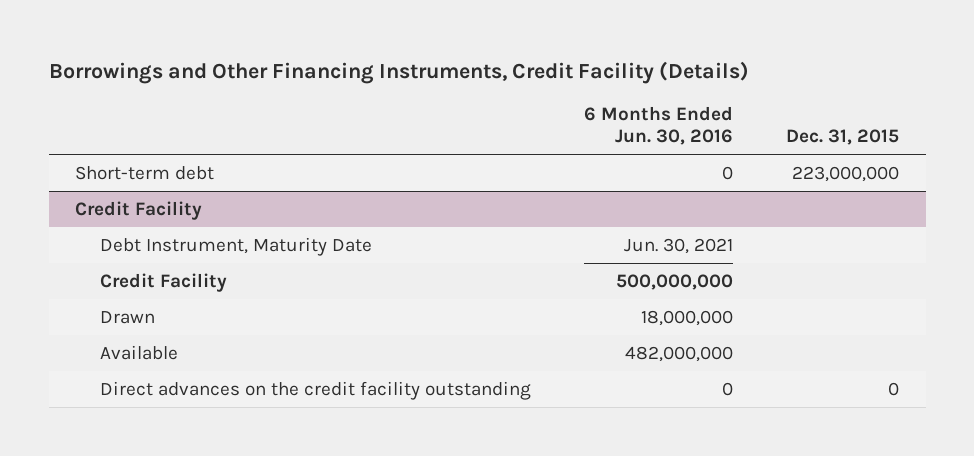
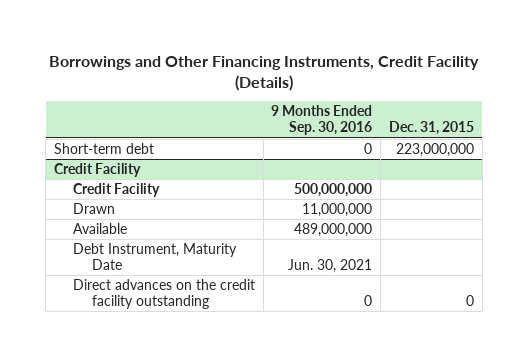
- | 6 Months Ended Jun. 30, 2016 | Dec. 31, 2015
+ | 9 Months Ended Sep. 30, 2016 | Dec. 31, 2015
@ Credit Facility
moved down: Debt Instrument, Maturity Date | Jun. 30, 2021 |

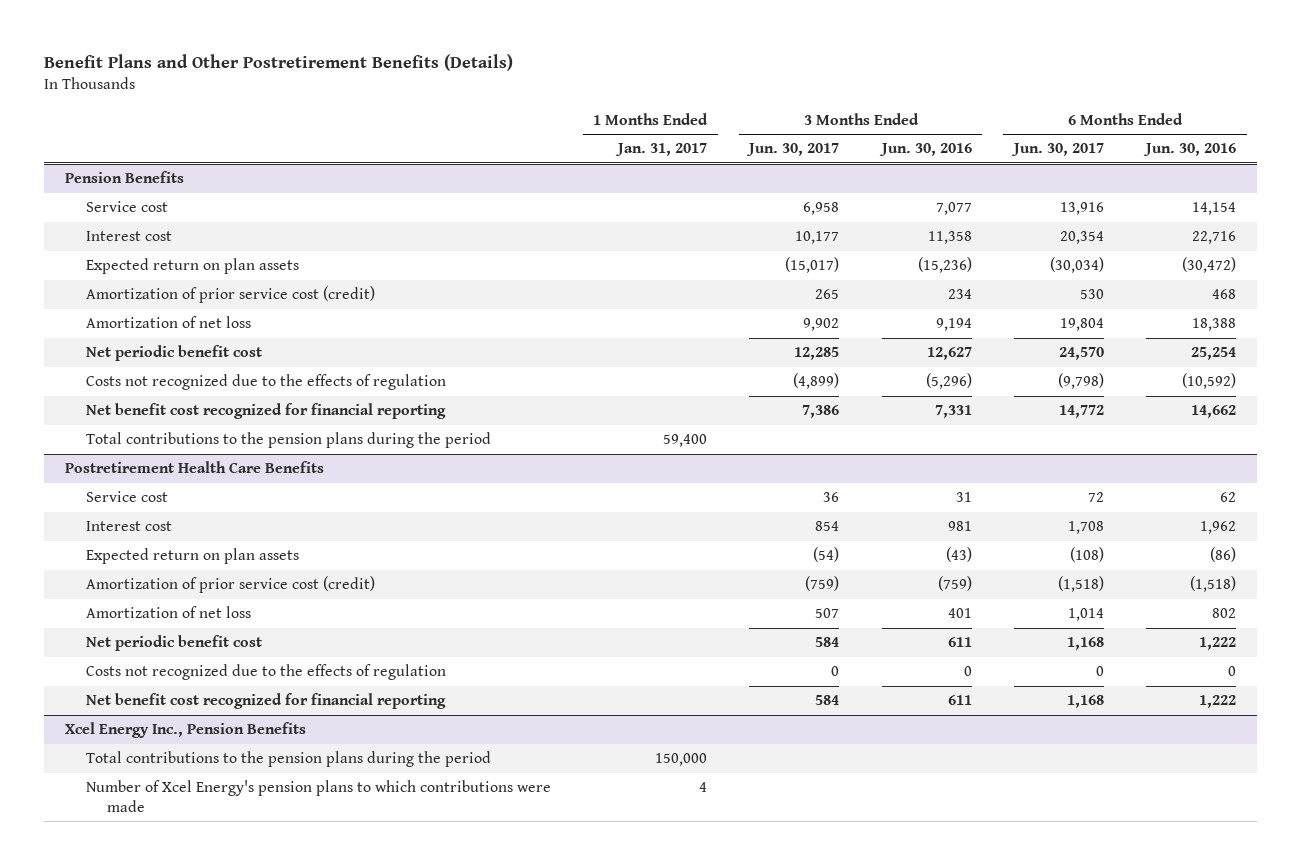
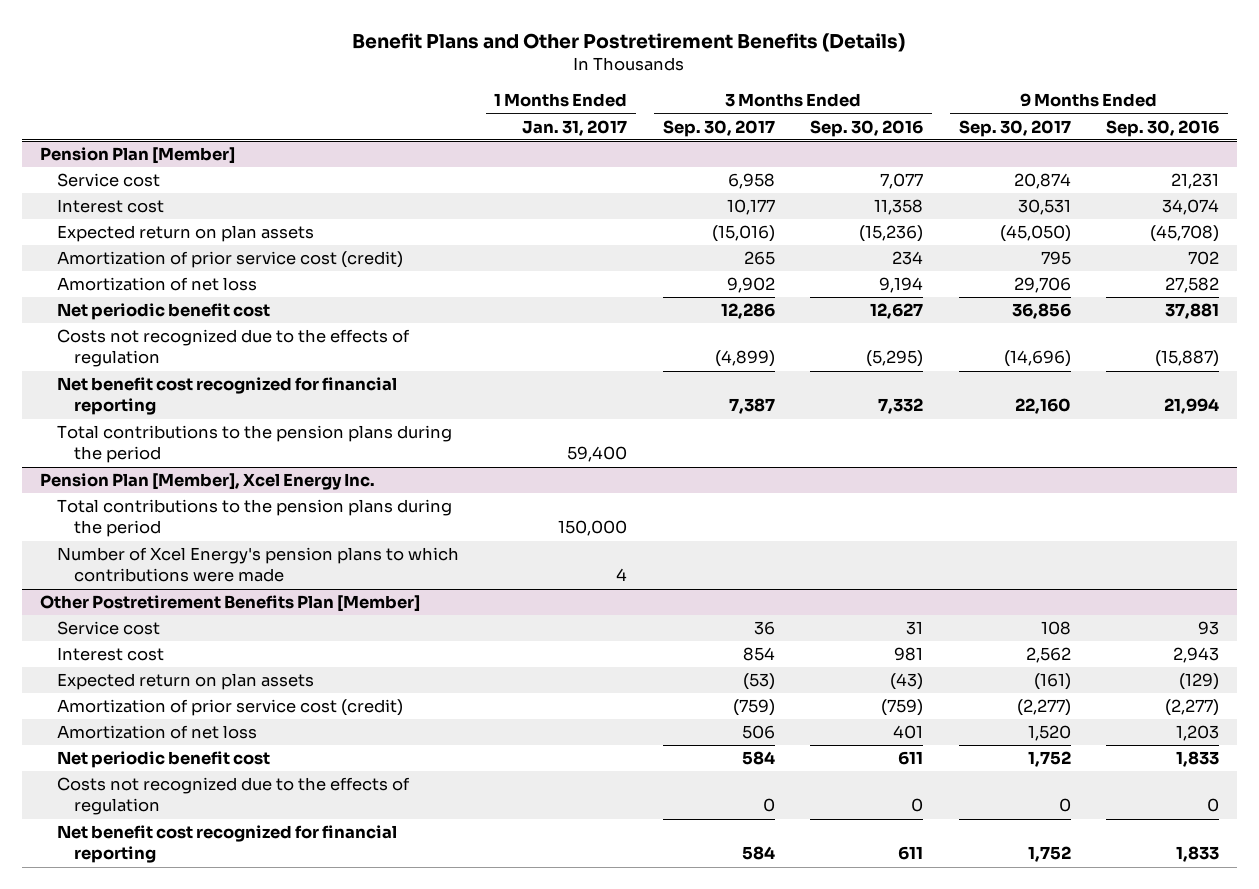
- | 1 Months Ended Jan. 31, 2017 | 3 Months Ended Jun. 30, 2017 | 3 Months Ended Jun. 30, 2016 | 6 Months Ended Jun. 30, 2017 | 6 Months Ended Jun. 30, 2016
+ | 1 Months Ended Jan. 31, 2017 | 3 Months Ended Sep. 30, 2017 | 3 Months Ended Sep. 30, 2016 | 9 Months Ended Sep. 30, 2017 | 9 Months Ended Sep. 30, 2016
- Pension Benefits
+ Pension Plan [Member]
- Postretirement Health Care Benefits
- Service cost | | 36 | 31 | 72 | 62
- Interest cost | | 854 | 981 | 1,708 | 1,962
- Expected return on plan assets | | (54) | (43) | (108) | (86)
- Amortization of prior service cost (credit) | | (759) | (759) | (1,518) | (1,518)
- Amortization of net loss | | 507 | 401 | 1,014 | 802
- Net periodic benefit cost | | 584 | 611 | 1,168 | 1,222
- Costs not recognized due to the effects of regulation | | 0 | 0 | 0 | 0
- Net benefit cost recognized for financial reporting | | 584 | 611 | 1,168 | 1,222
- Xcel Energy Inc., Pension Benefits
+ Pension Plan [Member], Xcel Energy Inc.
+ Other Postretirement Benefits Plan [Member]
+ Service cost | | 36 | 31 | 108 | 93
+ Interest cost | | 854 | 981 | 2,562 | 2,943
+ Expected return on plan assets | | (53) | (43) | (161) | (129)
+ Amortization of prior service cost (credit) | | (759) | (759) | (2,277) | (2,277)
+ Amortization of net loss | | 506 | 401 | 1,520 | 1,203
+ Net periodic benefit cost | | 584 | 611 | 1,752 | 1,833
+ Costs not recognized due to the effects of regulation | | 0 | 0 | 0 | 0
+ Net benefit cost recognized for financial reporting | | 584 | 611 | 1,752 | 1,833

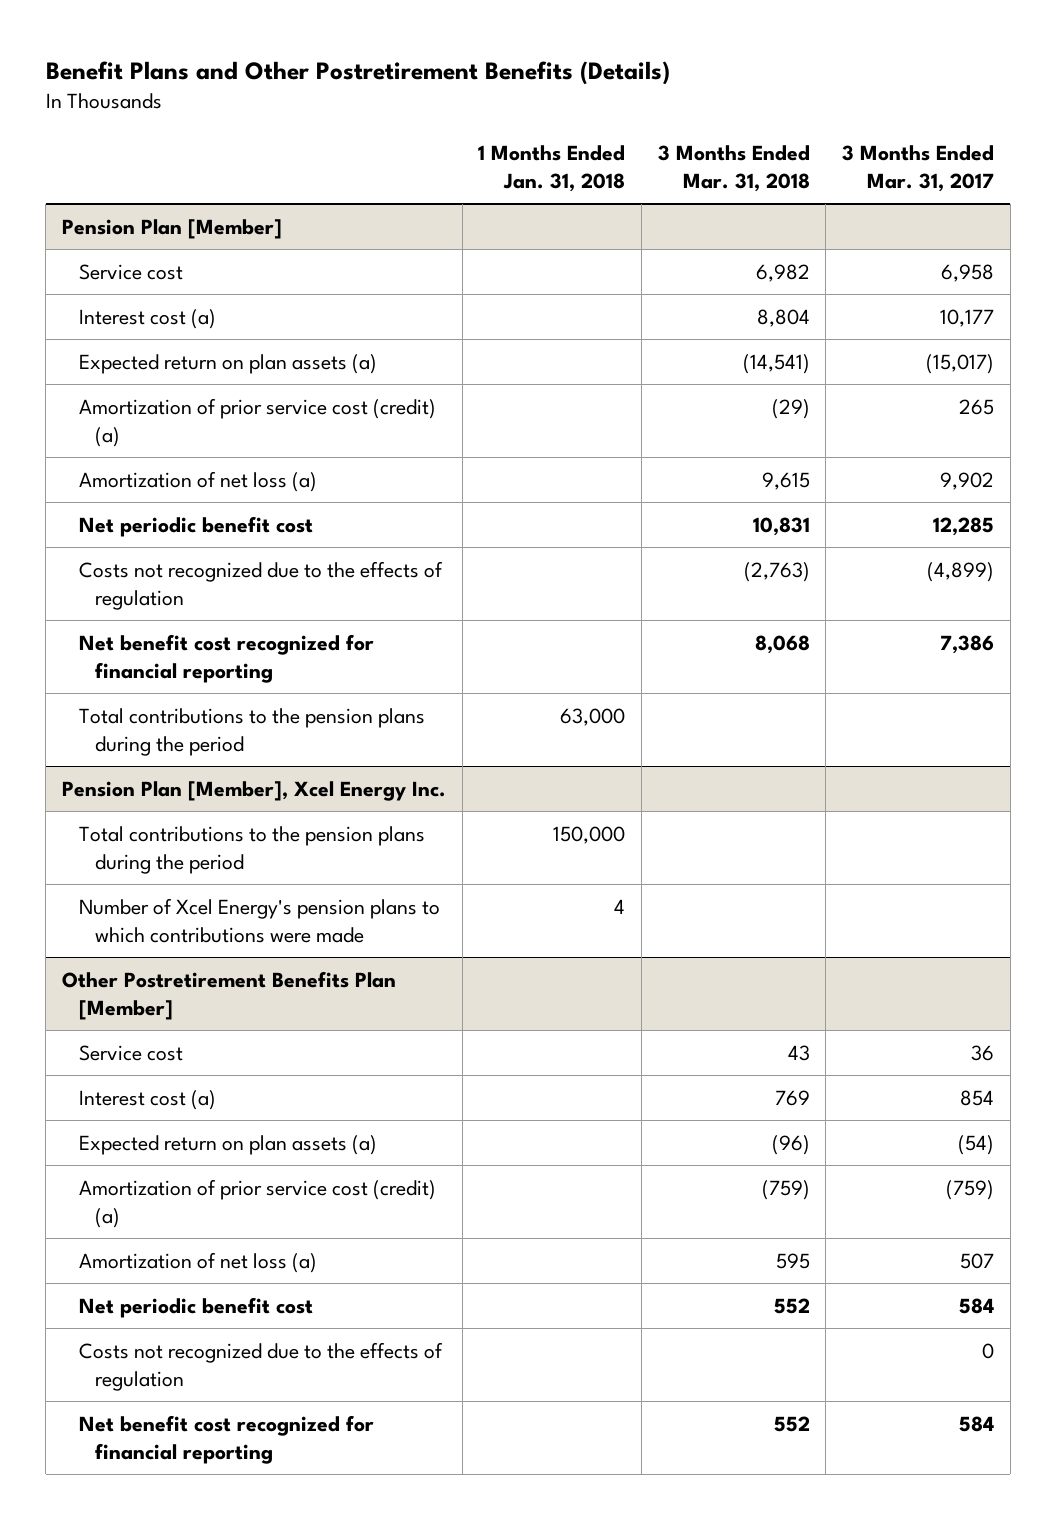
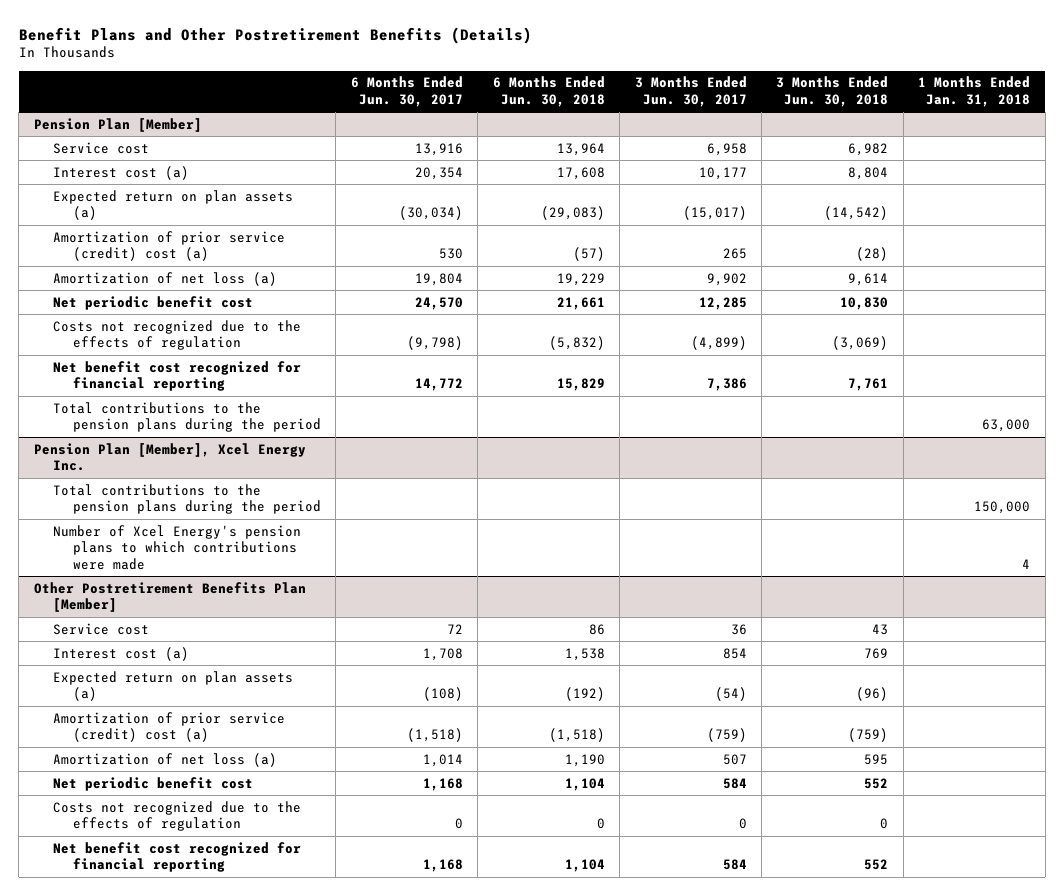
- | 1 Months Ended Jan. 31, 2018 | 3 Months Ended Mar. 31, 2018 | 3 Months Ended Mar. 31, 2017
+ | 6 Months Ended Jun. 30, 2017 | 6 Months Ended Jun. 30, 2018 | 3 Months Ended Jun. 30, 2017 | 3 Months Ended Jun. 30, 2018 | 1 Months Ended Jan. 31, 2018
@ Pension Plan [Member]
- Amortization of prior service cost (credit) (a) | | (29) | 265
+ Amortization of prior service (credit) cost (a) | 530 | (57) | 265 | (28) |
@ Other Postretirement Benefits Plan [Member]
- Amortization of prior service cost (credit) (a) | | (759) | (759)
+ Amortization of prior service (credit) cost (a) | (1,518) | (1,518) | (759) | (759) |

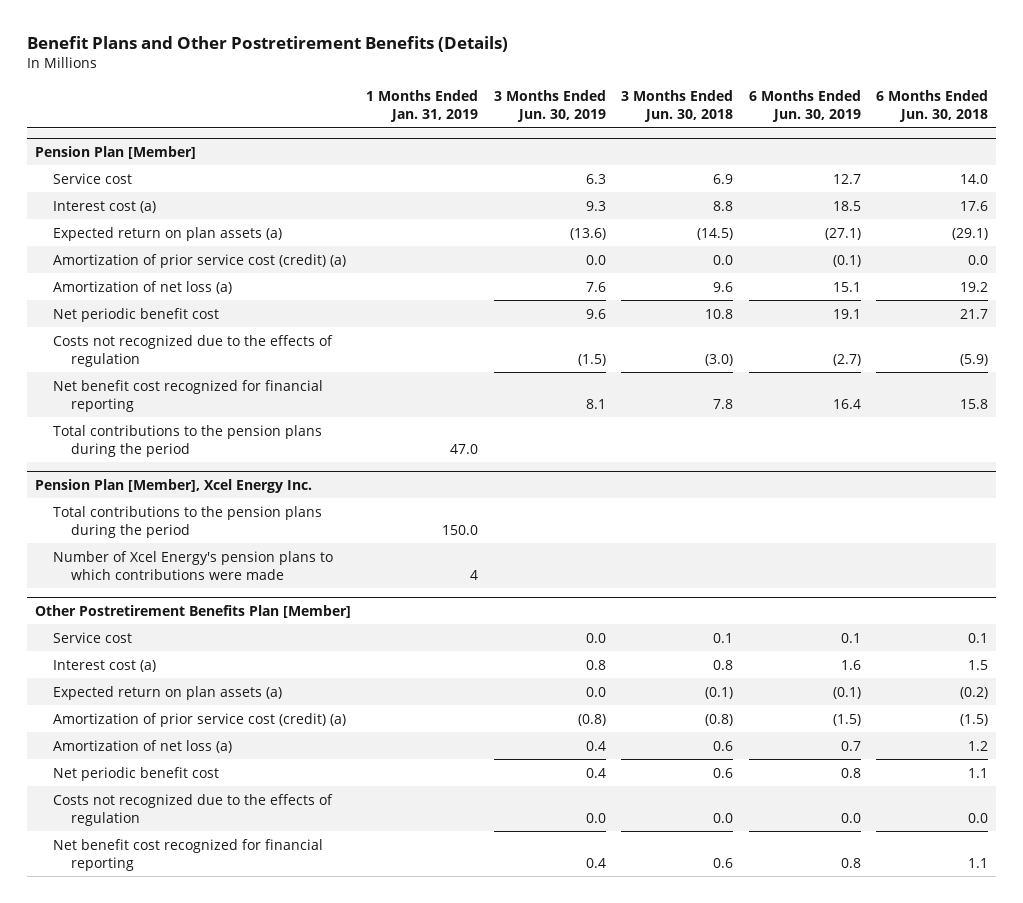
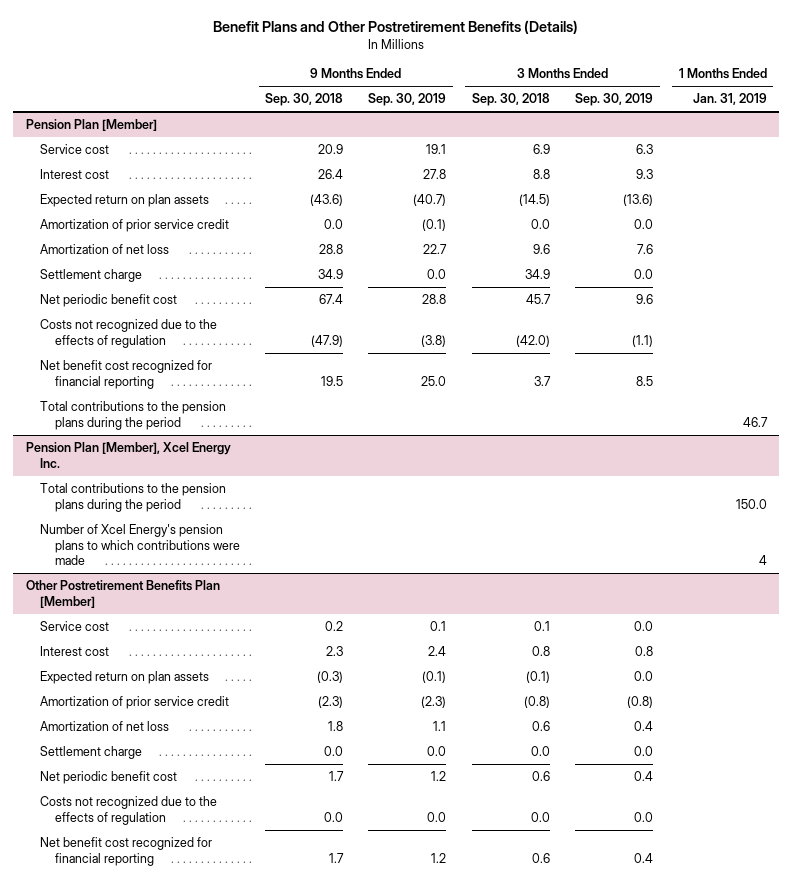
- | 1 Months Ended Jan. 31, 2019 | 3 Months Ended Jun. 30, 2019 | 3 Months Ended Jun. 30, 2018 | 6 Months Ended Jun. 30, 2019 | 6 Months Ended Jun. 30, 2018
+ | 9 Months Ended Sep. 30, 2018 | 9 Months Ended Sep. 30, 2019 | 3 Months Ended Sep. 30, 2018 | 3 Months Ended Sep. 30, 2019 | 1 Months Ended Jan. 31, 2019
@ Pension Plan [Member]
- Interest cost (a) | | 9.3 | 8.8 | 18.5 | 17.6
- Expected return on plan assets (a) | | (13.6) | (14.5) | (27.1) | (29.1)
- Amortization of prior service cost (credit) (a) | | 0.0 | 0.0 | (0.1) | 0.0
- Amortization of net loss (a) | | 7.6 | 9.6 | 15.1 | 19.2
+ Interest cost | 26.4 | 27.8 | 8.8 | 9.3 |
+ Expected return on plan assets | (43.6) | (40.7) | (14.5) | (13.6) |
+ Amortization of prior service credit | 0.0 | (0.1) | 0.0 | 0.0 |
+ Amortization of net loss | 28.8 | 22.7 | 9.6 | 7.6 |
+ Settlement charge | 34.9 | 0.0 | 34.9 | 0.0 |
- Total contributions to the pension plans during the period | 47.0 | | | |
+ Total contributions to the pension plans during the period | | | | | 46.7
@ Other Postretirement Benefits Plan [Member]
- Interest cost (a) | | 0.8 | 0.8 | 1.6 | 1.5
- Expected return on plan assets (a) | | 0.0 | (0.1) | (0.1) | (0.2)
- Amortization of prior service cost (credit) (a) | | (0.8) | (0.8) | (1.5) | (1.5)
- Amortization of net loss (a) | | 0.4 | 0.6 | 0.7 | 1.2
+ Interest cost | 2.3 | 2.4 | 0.8 | 0.8 |
+ Expected return on plan assets | (0.3) | (0.1) | (0.1) | 0.0 |
+ Amortization of prior service credit | (2.3) | (2.3) | (0.8) | (0.8) |
+ Amortization of net loss | 1.8 | 1.1 | 0.6 | 0.4 |
+ Settlement charge | 0.0 | 0.0 | 0.0 | 0.0 |

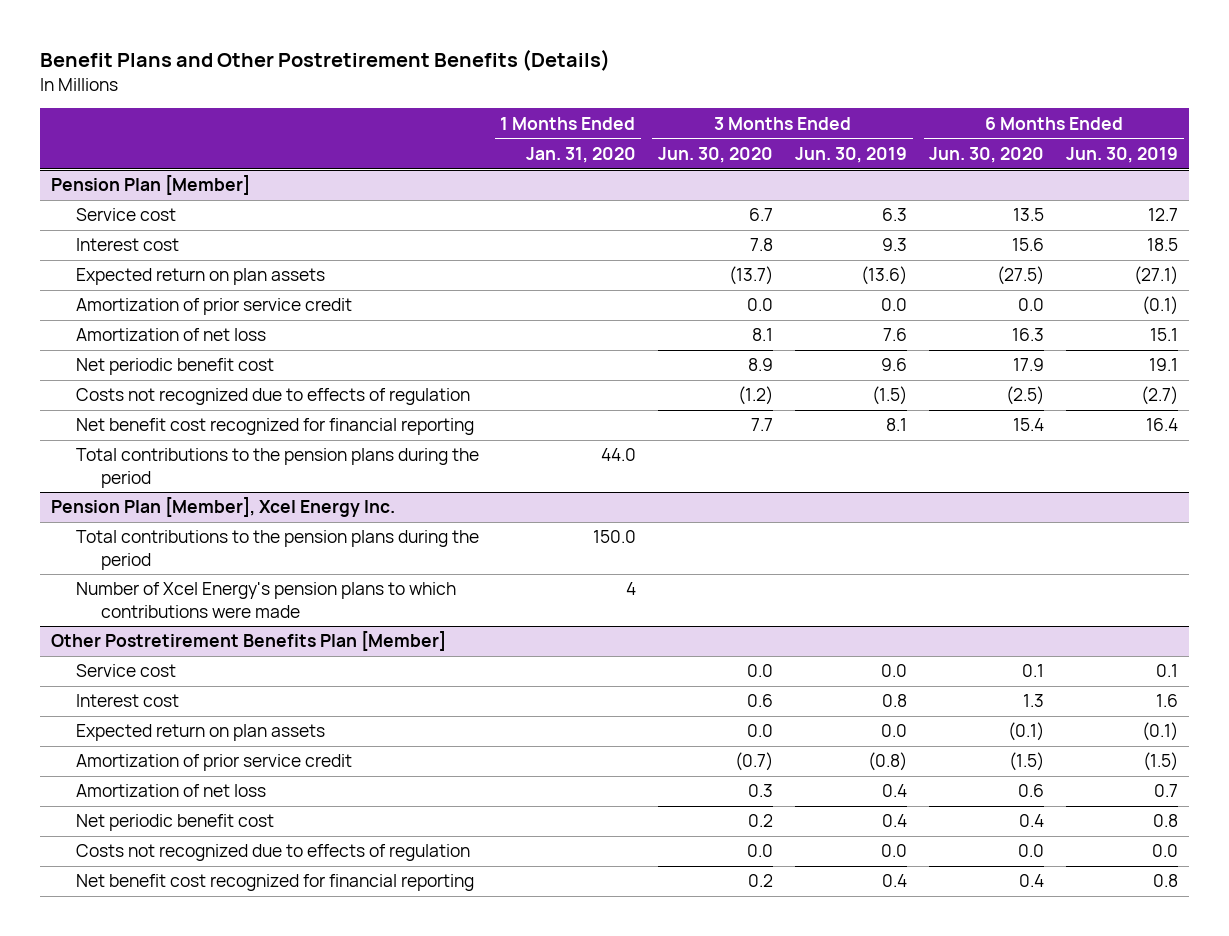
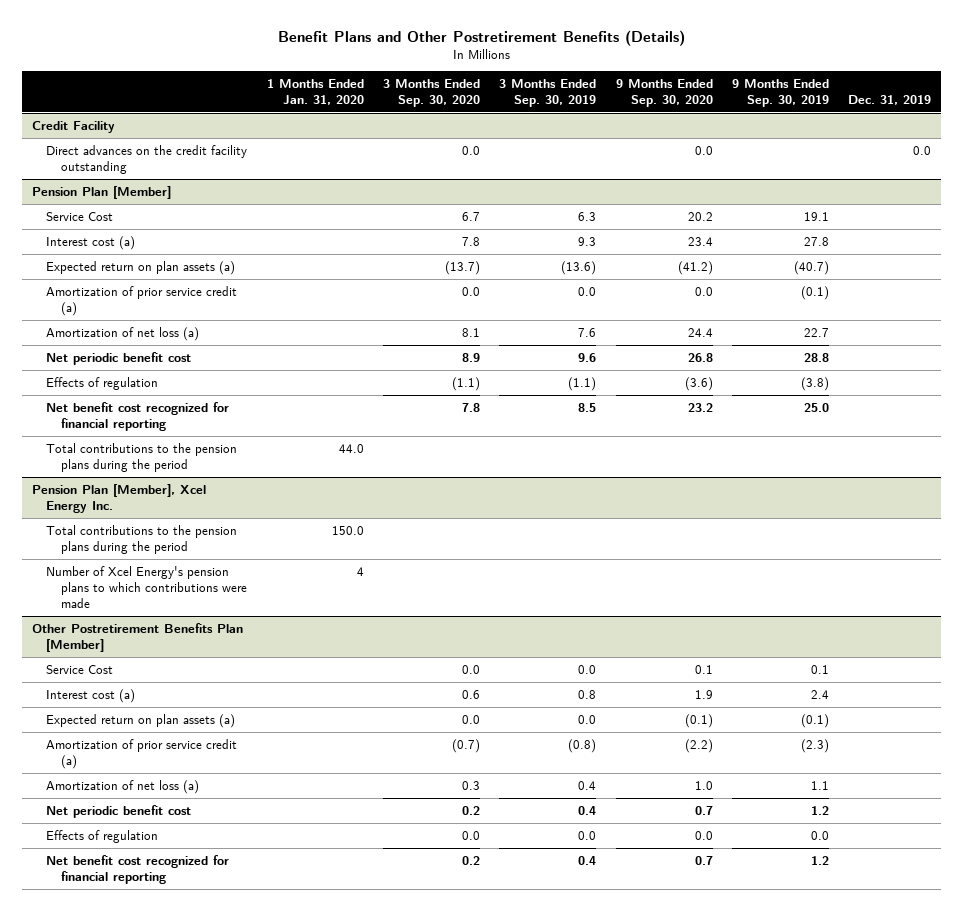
- | 1 Months Ended Jan. 31, 2020 | 3 Months Ended Jun. 30, 2020 | 3 Months Ended Jun. 30, 2019 | 6 Months Ended Jun. 30, 2020 | 6 Months Ended Jun. 30, 2019
+ | 1 Months Ended Jan. 31, 2020 | 3 Months Ended Sep. 30, 2020 | 3 Months Ended Sep. 30, 2019 | 9 Months Ended Sep. 30, 2020 | 9 Months Ended Sep. 30, 2019 | Dec. 31, 2019
+ Credit Facility
+ Direct advances on the credit facility outstanding | | 0.0 | | 0.0 | | 0.0
@ Pension Plan [Member]
- Service cost | | 6.7 | 6.3 | 13.5 | 12.7
- Interest cost | | 7.8 | 9.3 | 15.6 | 18.5
- Expected return on plan assets | | (13.7) | (13.6) | (27.5) | (27.1)
- Amortization of prior service credit | | 0.0 | 0.0 | 0.0 | (0.1)
- Amortization of net loss | | 8.1 | 7.6 | 16.3 | 15.1
+ Service Cost | | 6.7 | 6.3 | 20.2 | 19.1 |
+ Interest cost (a) | | 7.8 | 9.3 | 23.4 | 27.8 |
+ Expected return on plan assets (a) | | (13.7) | (13.6) | (41.2) | (40.7) |
+ Amortization of prior service credit (a) | | 0.0 | 0.0 | 0.0 | (0.1) |
+ Amortization of net loss (a) | | 8.1 | 7.6 | 24.4 | 22.7 |
- Costs not recognized due to effects of regulation | | (1.2) | (1.5) | (2.5) | (2.7)
+ Effects of regulation | | (1.1) | (1.1) | (3.6) | (3.8) |
@ Other Postretirement Benefits Plan [Member]
- Service cost | | 0.0 | 0.0 | 0.1 | 0.1
- Interest cost | | 0.6 | 0.8 | 1.3 | 1.6
- Expected return on plan assets | | 0.0 | 0.0 | (0.1) | (0.1)
- Amortization of prior service credit | | (0.7) | (0.8) | (1.5) | (1.5)
- Amortization of net loss | | 0.3 | 0.4 | 0.6 | 0.7
+ Service Cost | | 0.0 | 0.0 | 0.1 | 0.1 |
+ Interest cost (a) | | 0.6 | 0.8 | 1.9 | 2.4 |
+ Expected return on plan assets (a) | | 0.0 | 0.0 | (0.1) | (0.1) |
+ Amortization of prior service credit (a) | | (0.7) | (0.8) | (2.2) | (2.3) |
+ Amortization of net loss (a) | | 0.3 | 0.4 | 1.0 | 1.1 |
- Costs not recognized due to effects of regulation | | 0.0 | 0.0 | 0.0 | 0.0
+ Effects of regulation | | 0.0 | 0.0 | 0.0 | 0.0 |

